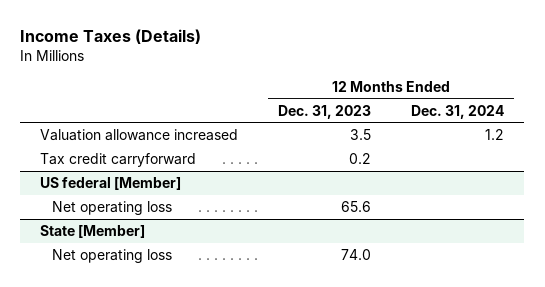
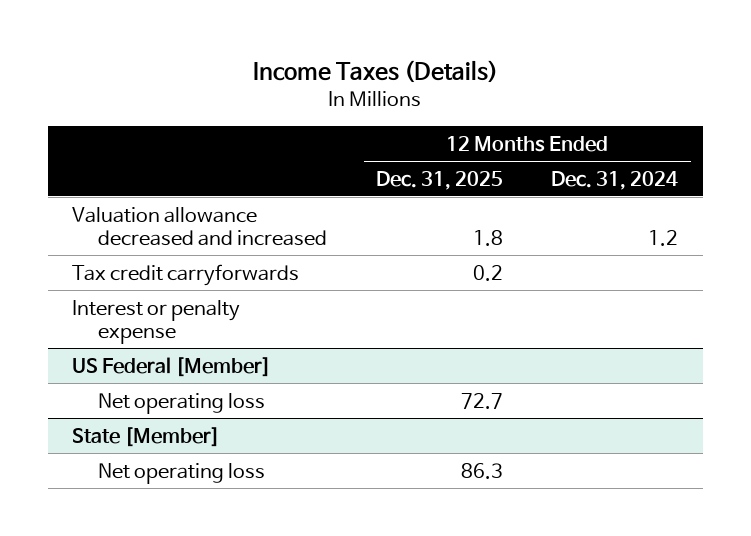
- | 12 Months Ended Dec. 31, 2023 | 12 Months Ended Dec. 31, 2024
+ | 12 Months Ended Dec. 31, 2025 | 12 Months Ended Dec. 31, 2024
- Valuation allowance increased | 3.5 | 1.2
- Tax credit carryforward | 0.2 |
- US federal [Member]
+ Valuation allowance decreased and increased | 1.8 | 1.2
+ Tax credit carryforwards | 0.2 |
+ Interest or penalty expense
+ US Federal [Member]

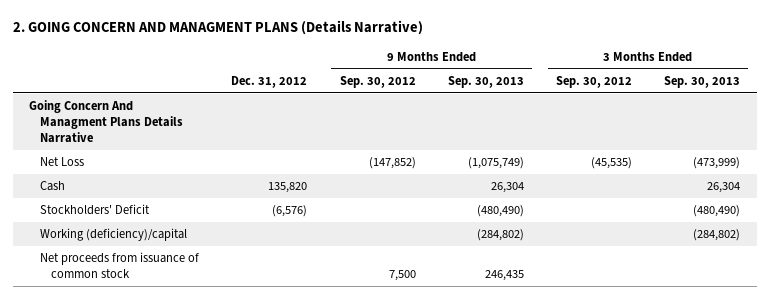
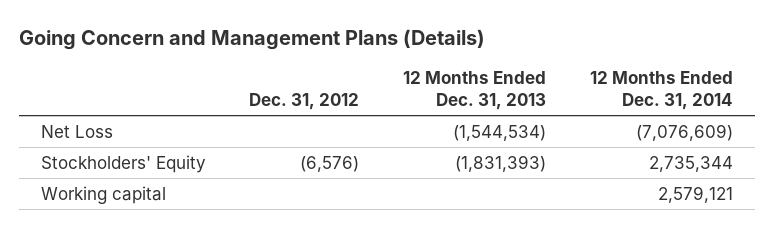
- 2. GOING CONCERN AND MANAGMENT PLANS (Details Narrative)
+ Going Concern and Management Plans (Details)
- | Dec. 31, 2012 | 9 Months Ended Sep. 30, 2012 | 9 Months Ended Sep. 30, 2013 | 3 Months Ended Sep. 30, 2012 | 3 Months Ended Sep. 30, 2013
+ | Dec. 31, 2012 | 12 Months Ended Dec. 31, 2013 | 12 Months Ended Dec. 31, 2014
- Going Concern And Managment Plans Details Narrative
- Cash | 135,820 | | 26,304 | | 26,304
- Stockholders' Deficit | (6,576) | | (480,490) | | (480,490)
- Working (deficiency)/capital | | | (284,802) | | (284,802)
- Net proceeds from issuance of common stock | | 7,500 | 246,435 | |
+ Stockholders' Equity | (6,576) | (1,831,393) | 2,735,344
+ Working capital | | | 2,579,121

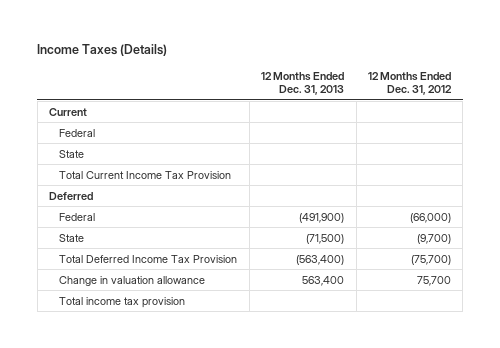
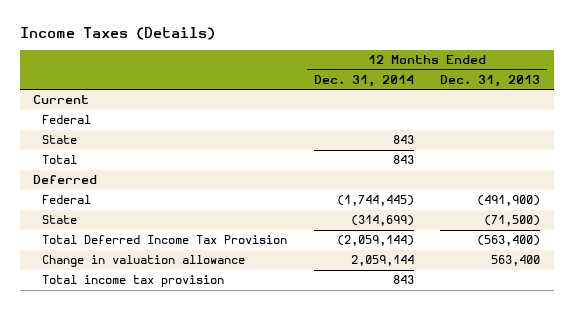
- | 12 Months Ended Dec. 31, 2013 | 12 Months Ended Dec. 31, 2012
+ | 12 Months Ended Dec. 31, 2014 | 12 Months Ended Dec. 31, 2013
- Total Current Income Tax Provision
+ Total | 843 |

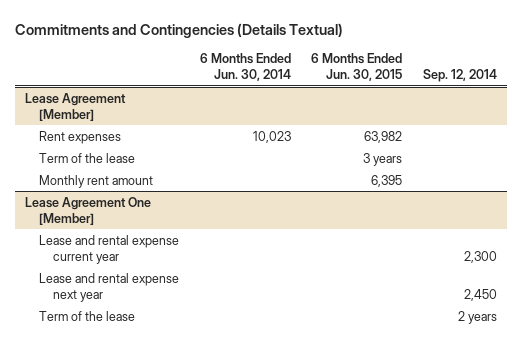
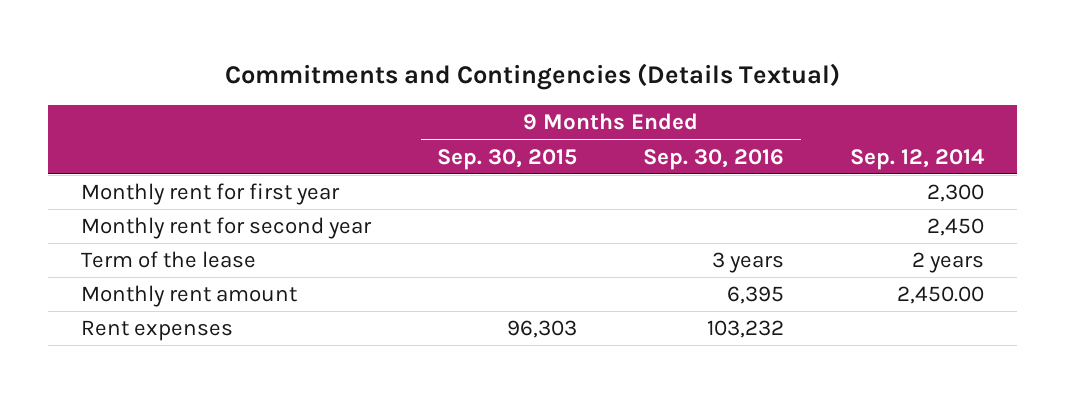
- | 6 Months Ended Jun. 30, 2014 | 6 Months Ended Jun. 30, 2015 | Sep. 12, 2014
+ | 9 Months Ended Sep. 30, 2015 | 9 Months Ended Sep. 30, 2016 | Sep. 12, 2014
- Lease Agreement [Member]
- Rent expenses | 10,023 | 63,982 |
- Term of the lease | | 3 years |
- Monthly rent amount | | 6,395 |
- Lease Agreement One [Member]
- Lease and rental expense current year | | | 2,300
- Lease and rental expense next year | | | 2,450
+ Monthly rent for first year | | | 2,300
+ Monthly rent for second year | | | 2,450
+ Monthly rent amount | | 6,395 | 2,450.00
+ Rent expenses | 96,303 | 103,232 |

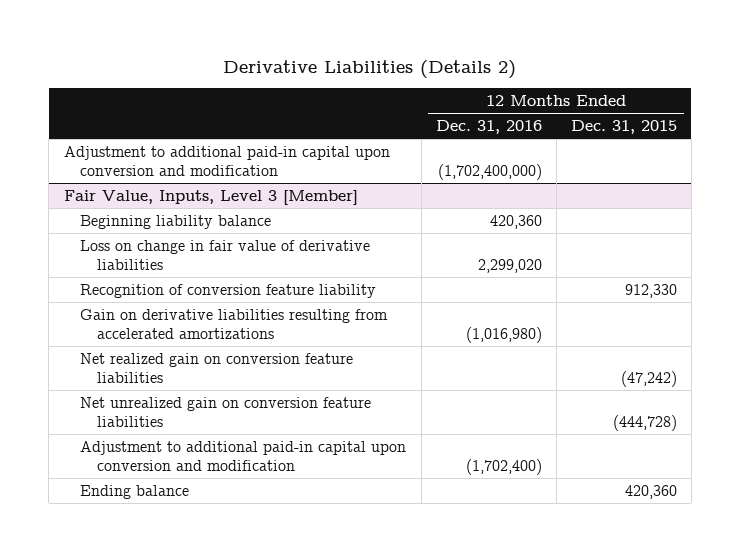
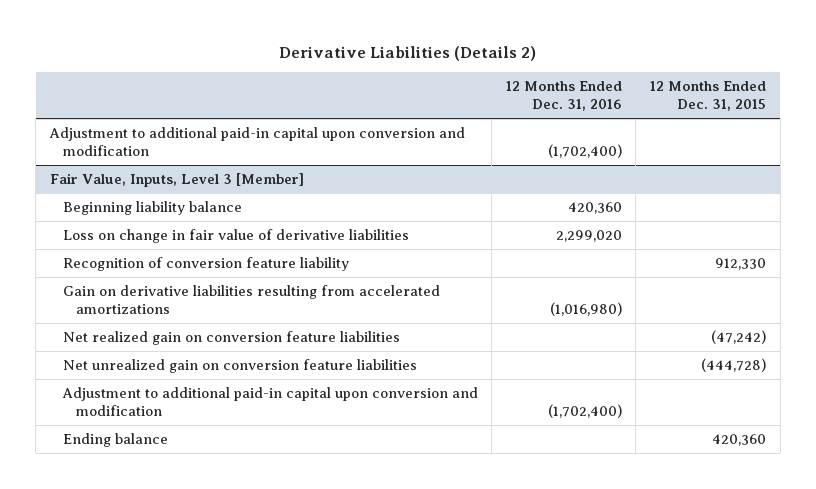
- Adjustment to additional paid-in capital upon conversion and modification | (1,702,400,000) |
+ Adjustment to additional paid-in capital upon conversion and modification | (1,702,400) |

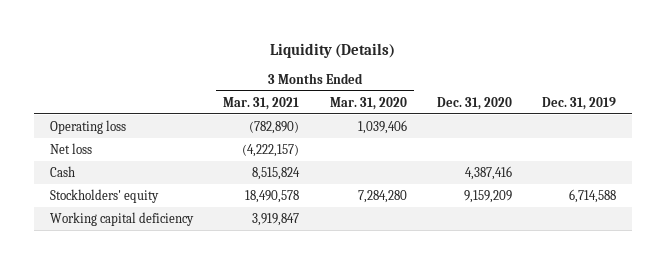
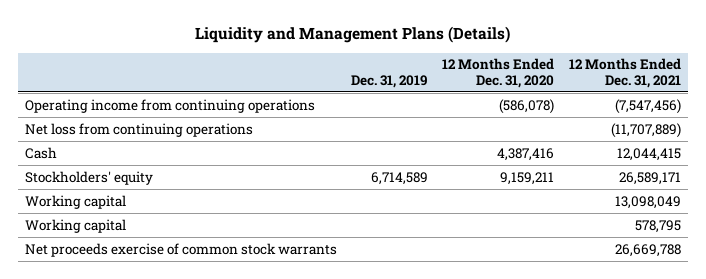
- Liquidity (Details)
+ Liquidity and Management Plans (Details)
- | 3 Months Ended Mar. 31, 2021 | 3 Months Ended Mar. 31, 2020 | Dec. 31, 2020 | Dec. 31, 2019
+ | Dec. 31, 2019 | 12 Months Ended Dec. 31, 2020 | 12 Months Ended Dec. 31, 2021
- Operating loss | (782,890) | 1,039,406 | |
- Net loss | (4,222,157) | | |
+ Operating income from continuing operations | | (586,078) | (7,547,456)
+ Net loss from continuing operations | | | (11,707,889)
- Stockholders' equity | 18,490,578 | 7,284,280 | 9,159,209 | 6,714,588
- Working capital deficiency | 3,919,847 | | |
+ Stockholders' equity | 6,714,589 | 9,159,211 | 26,589,171
+ Working capital | | | 13,098,049
+ Working capital | | | 578,795
+ Net proceeds exercise of common stock warrants | | | 26,669,788

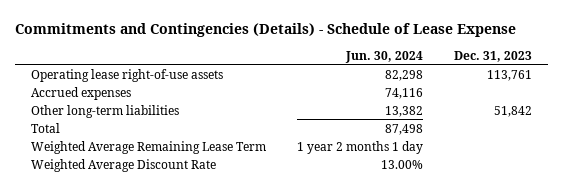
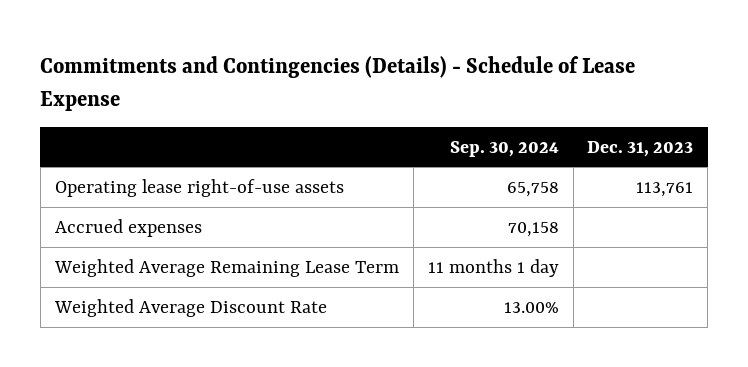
- | Jun. 30, 2024 | Dec. 31, 2023
+ | Sep. 30, 2024 | Dec. 31, 2023
- Other long-term liabilities | 13,382 | 51,842
- Total | 87,498 |

